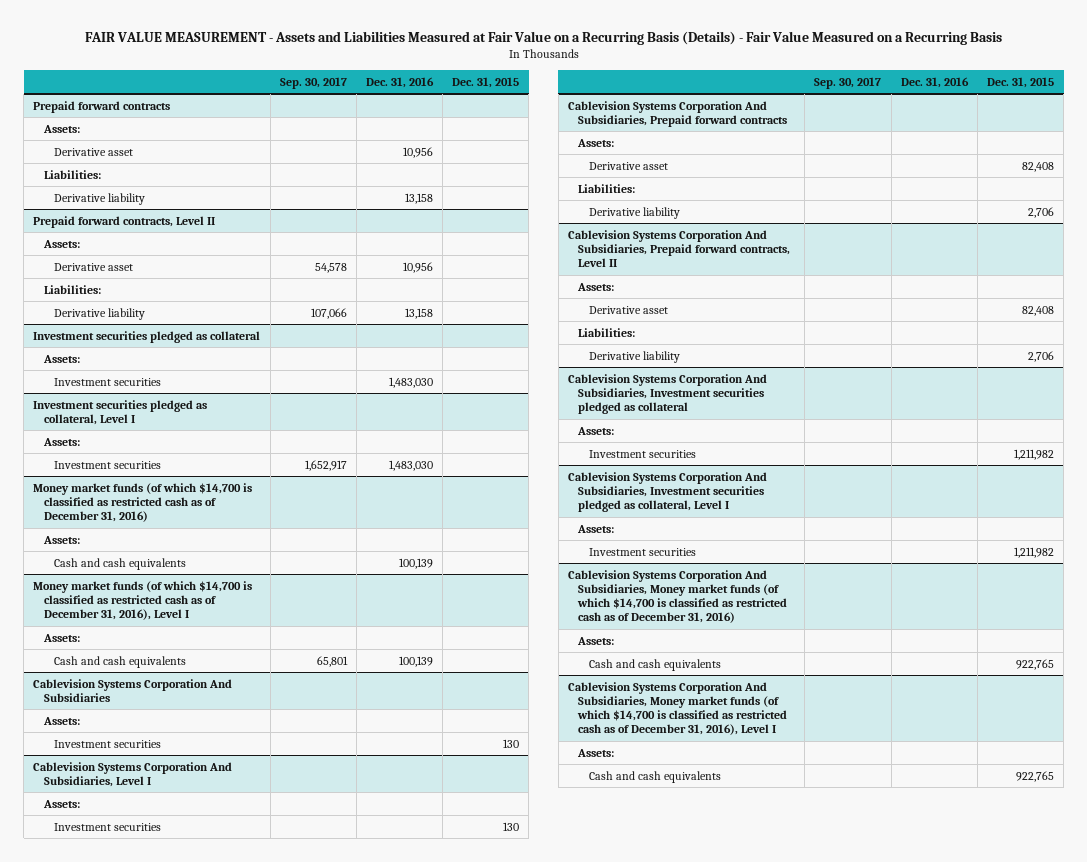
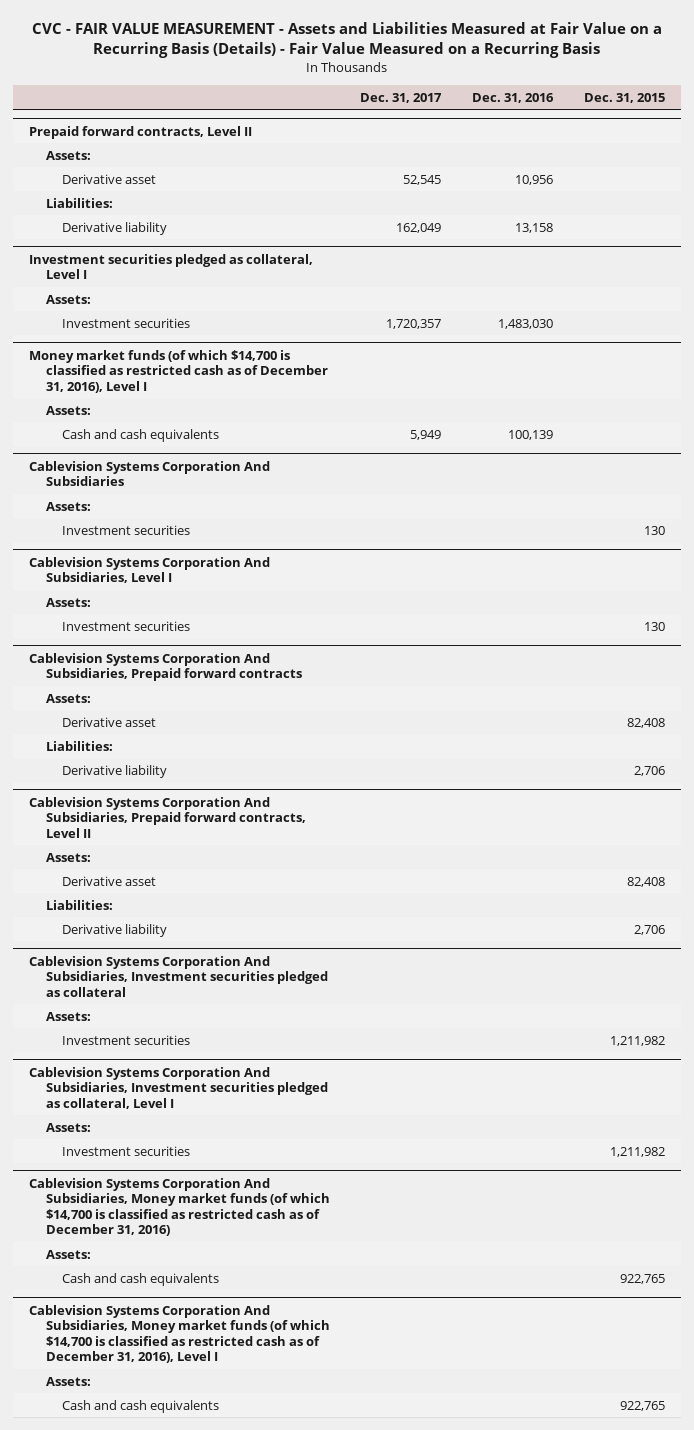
- FAIR VALUE MEASUREMENT - Assets and Liabilities Measured at Fair Value on a Recurring Basis (Details) - Fair Value Measured on a Recurring Basis
+ CVC - FAIR VALUE MEASUREMENT - Assets and Liabilities Measured at Fair Value on a Recurring Basis (Details) - Fair Value Measured on a Recurring Basis
- | Sep. 30, 2017 | Dec. 31, 2016 | Dec. 31, 2015
+ | Dec. 31, 2017 | Dec. 31, 2016 | Dec. 31, 2015
- Prepaid forward contracts
- Assets:
- Derivative asset | | 10,956 |
- Liabilities:
- Derivative liability | | 13,158 |
- Investment securities pledged as collateral
- Assets:
- Investment securities | | 1,483,030 |
- Money market funds (of which $14,700 is classified as restricted cash as of December 31, 2016)
- Assets:
- Cash and cash equivalents | | 100,139 |

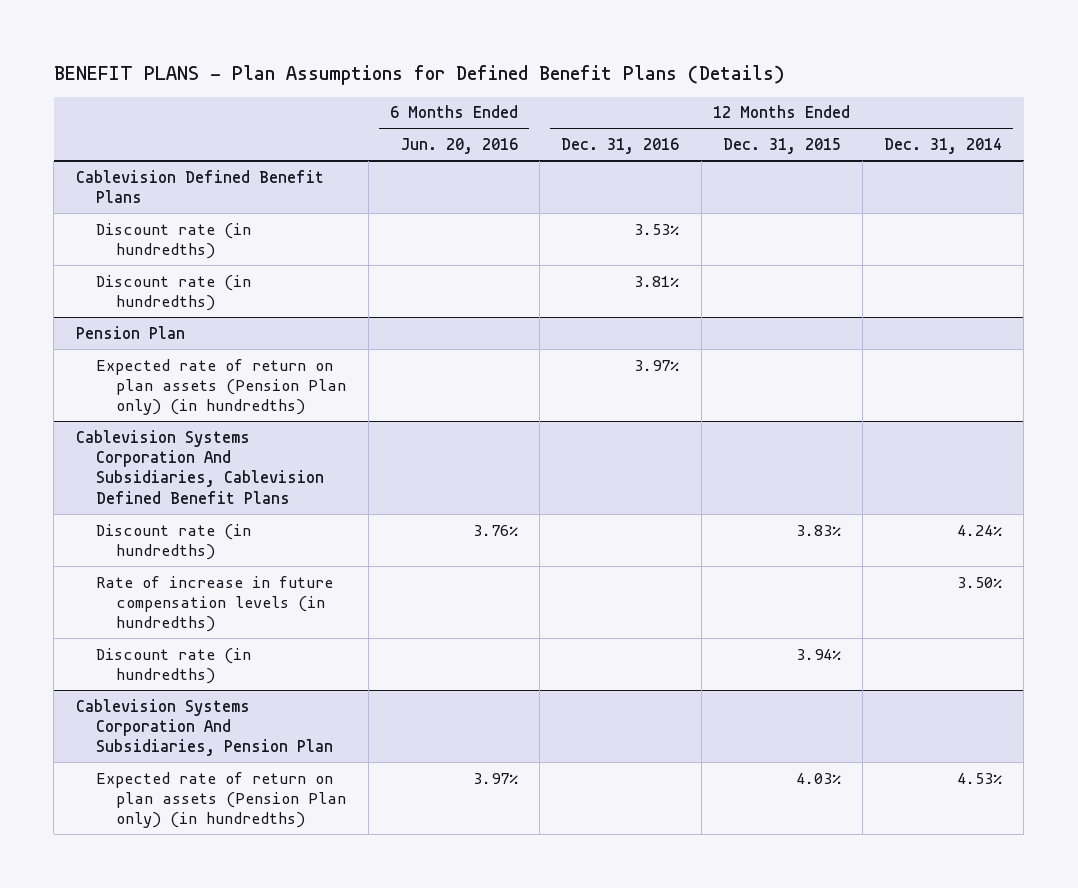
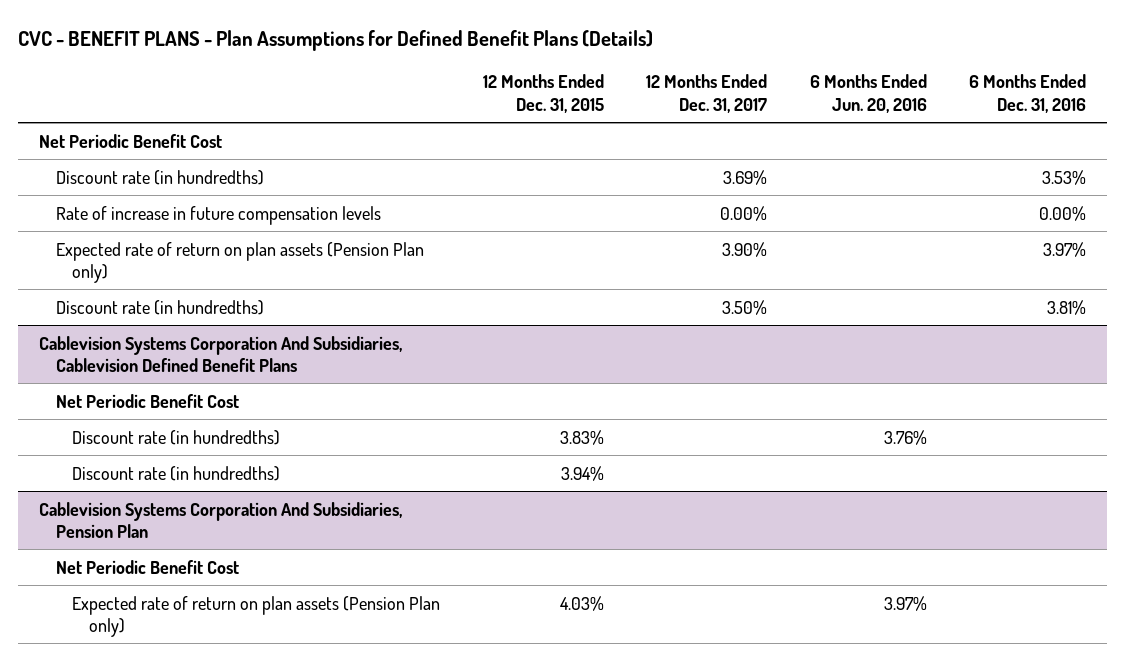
- BENEFIT PLANS - Plan Assumptions for Defined Benefit Plans (Details)
+ CVC - BENEFIT PLANS - Plan Assumptions for Defined Benefit Plans (Details)
- | 6 Months Ended Jun. 20, 2016 | 12 Months Ended Dec. 31, 2016 | 12 Months Ended Dec. 31, 2015 | 12 Months Ended Dec. 31, 2014
+ | 12 Months Ended Dec. 31, 2015 | 12 Months Ended Dec. 31, 2017 | 6 Months Ended Jun. 20, 2016 | 6 Months Ended Dec. 31, 2016
- Cablevision Defined Benefit Plans
- Discount rate (in hundredths) | | 3.53% | |
- Discount rate (in hundredths) | | 3.81% | |
- Pension Plan
- Expected rate of return on plan assets (Pension Plan only) (in hundredths) | | 3.97% | |
+ Net Periodic Benefit Cost
+ Discount rate (in hundredths) | | 3.69% | | 3.53%
+ Rate of increase in future compensation levels | | 0.00% | | 0.00%
+ Expected rate of return on plan assets (Pension Plan only) | | 3.90% | | 3.97%
+ Discount rate (in hundredths) | | 3.50% | | 3.81%
@ Cablevision Systems Corporation And Subsidiaries, Cablevision Defined Benefit Plans
+ Net Periodic Benefit Cost
- Rate of increase in future compensation levels (in hundredths) | | | | 3.50%
@ Cablevision Systems Corporation And Subsidiaries, Pension Plan
- Expected rate of return on plan assets (Pension Plan only) (in hundredths) | 3.97% | | 4.03% | 4.53%
+ Net Periodic Benefit Cost
+ Expected rate of return on plan assets (Pension Plan only) | 4.03% | | 3.97% |

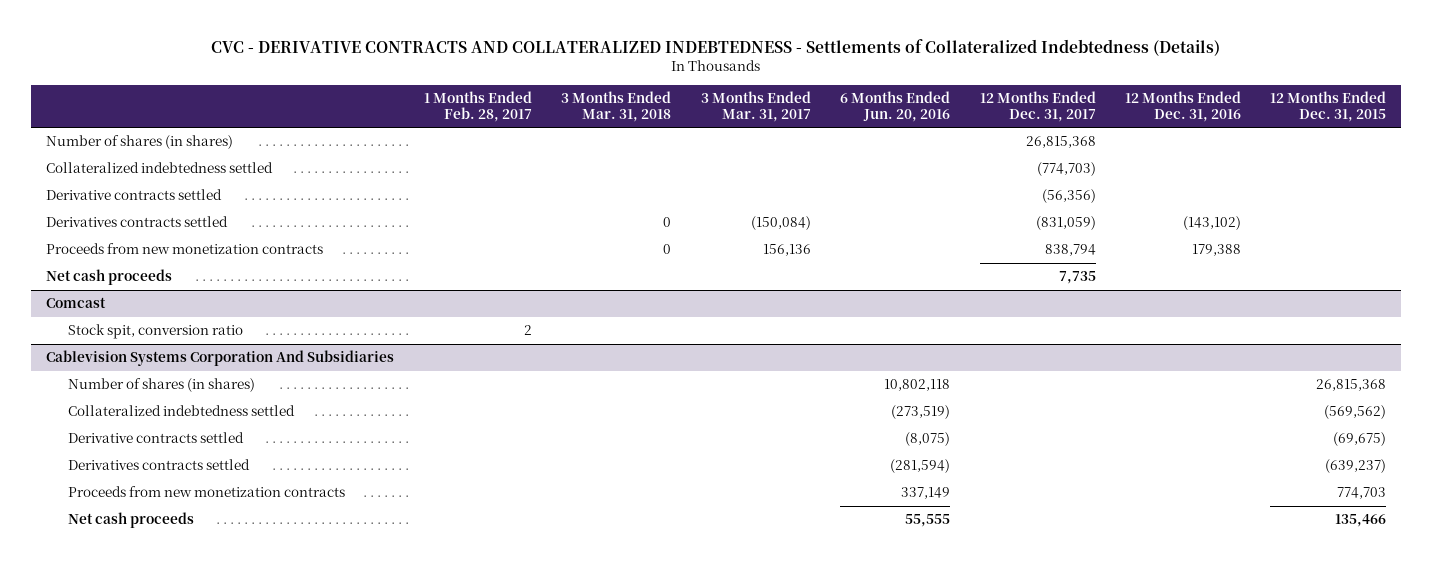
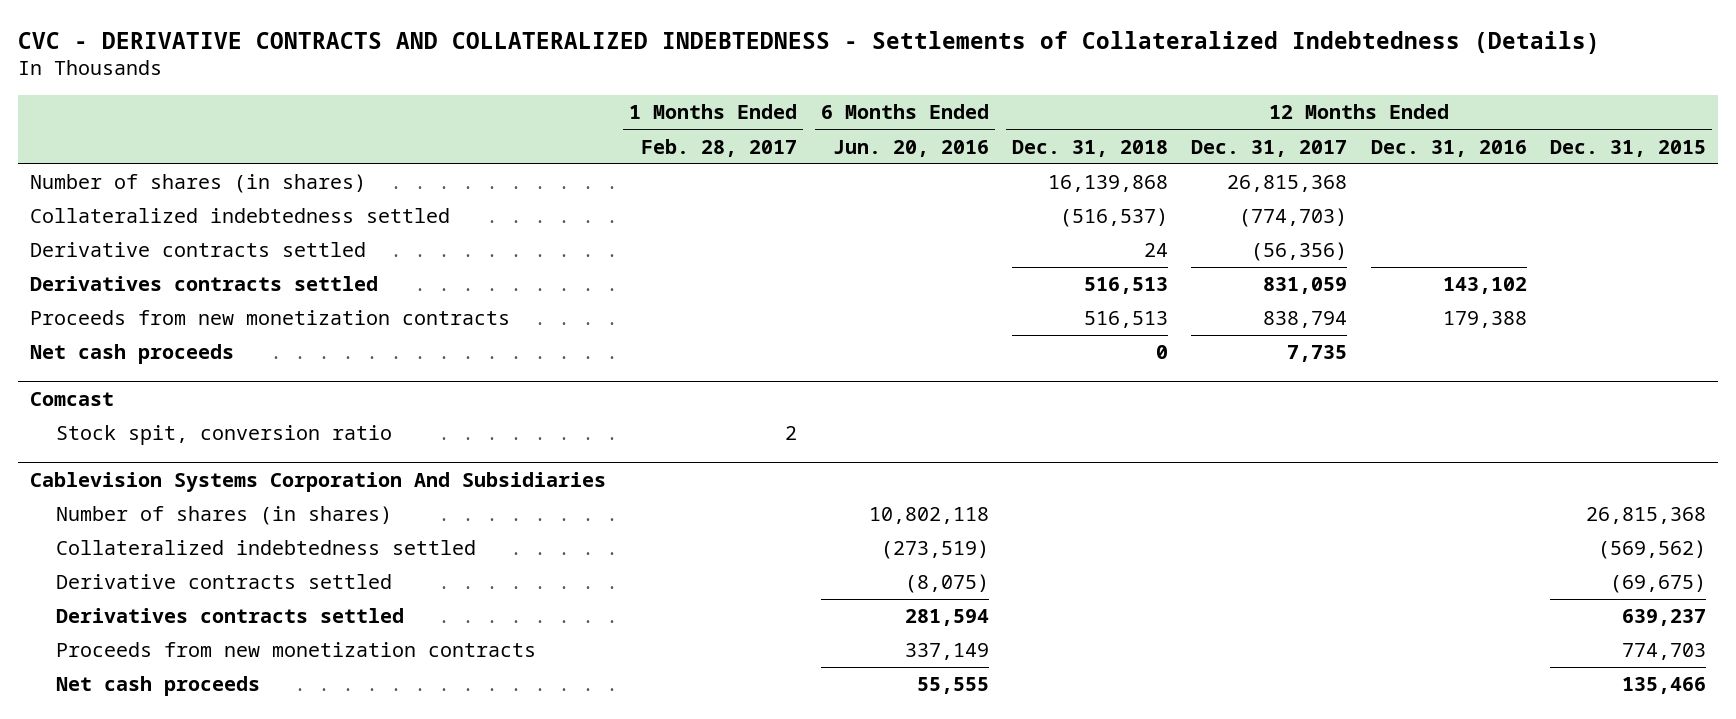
- | 1 Months Ended Feb. 28, 2017 | 3 Months Ended Mar. 31, 2018 | 3 Months Ended Mar. 31, 2017 | 6 Months Ended Jun. 20, 2016 | 12 Months Ended Dec. 31, 2017 | 12 Months Ended Dec. 31, 2016 | 12 Months Ended Dec. 31, 2015
+ | 1 Months Ended Feb. 28, 2017 | 6 Months Ended Jun. 20, 2016 | 12 Months Ended Dec. 31, 2018 | 12 Months Ended Dec. 31, 2017 | 12 Months Ended Dec. 31, 2016 | 12 Months Ended Dec. 31, 2015
- Derivatives contracts settled | | 0 | (150,084) | | (831,059) | (143,102) |
+ Derivatives contracts settled | | | 516,513 | 831,059 | 143,102 |
@ Cablevision Systems Corporation And Subsidiaries
- Derivatives contracts settled | | | | (281,594) | | | (639,237)
+ Derivatives contracts settled | | 281,594 | | | | 639,237

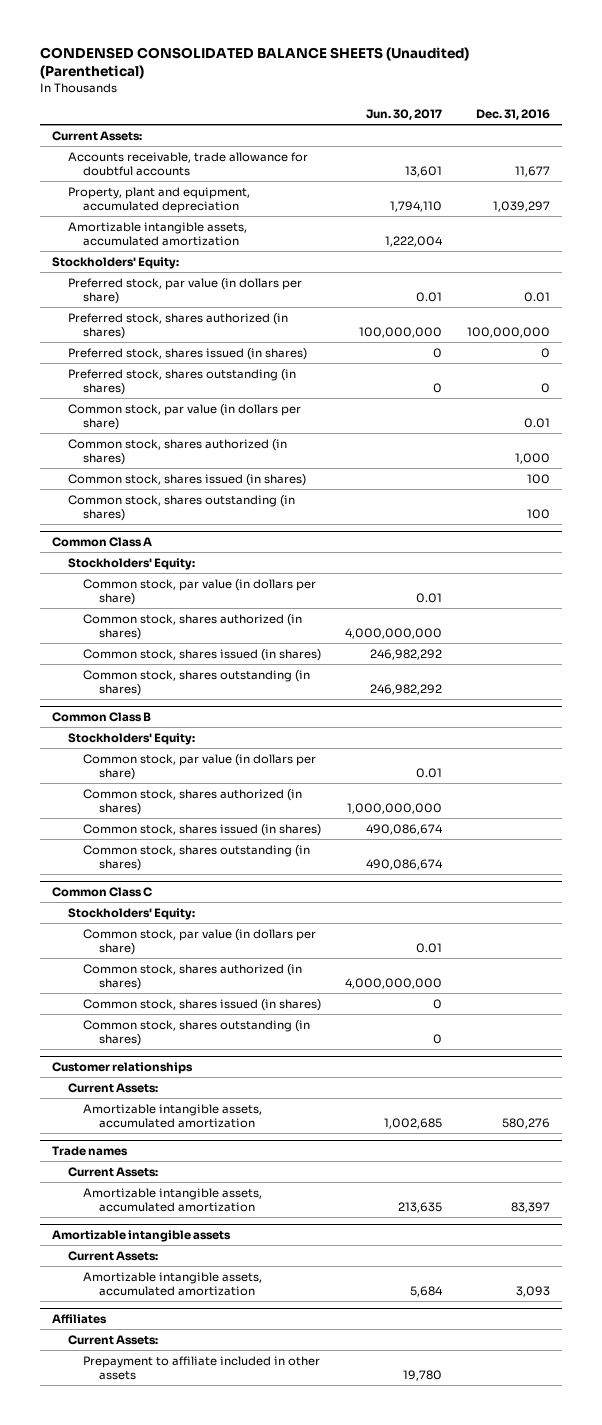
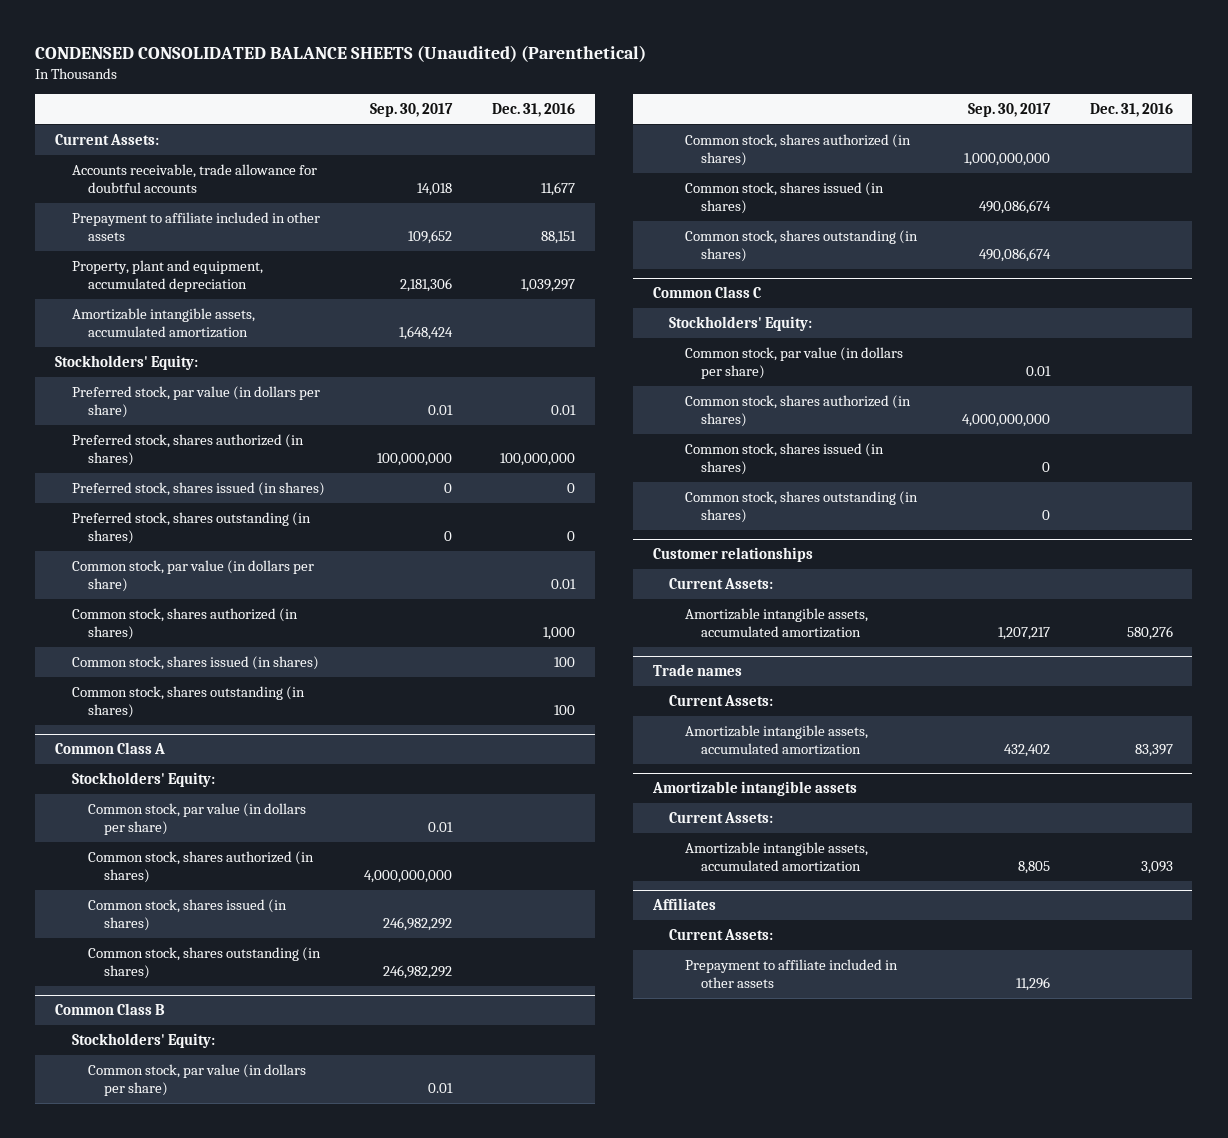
- | Jun. 30, 2017 | Dec. 31, 2016
+ | Sep. 30, 2017 | Dec. 31, 2016
+ Prepayment to affiliate included in other assets | 109,652 | 88,151

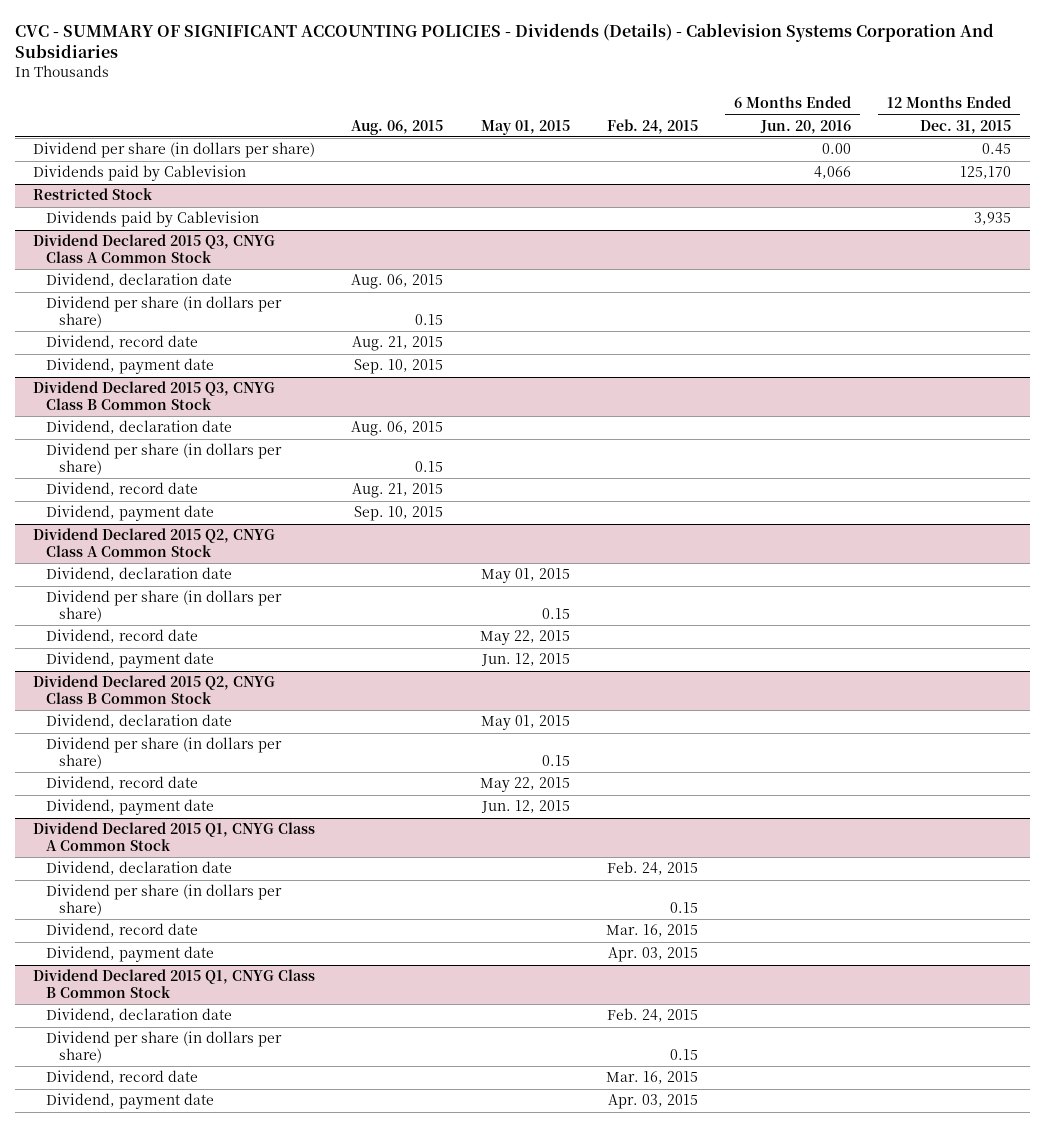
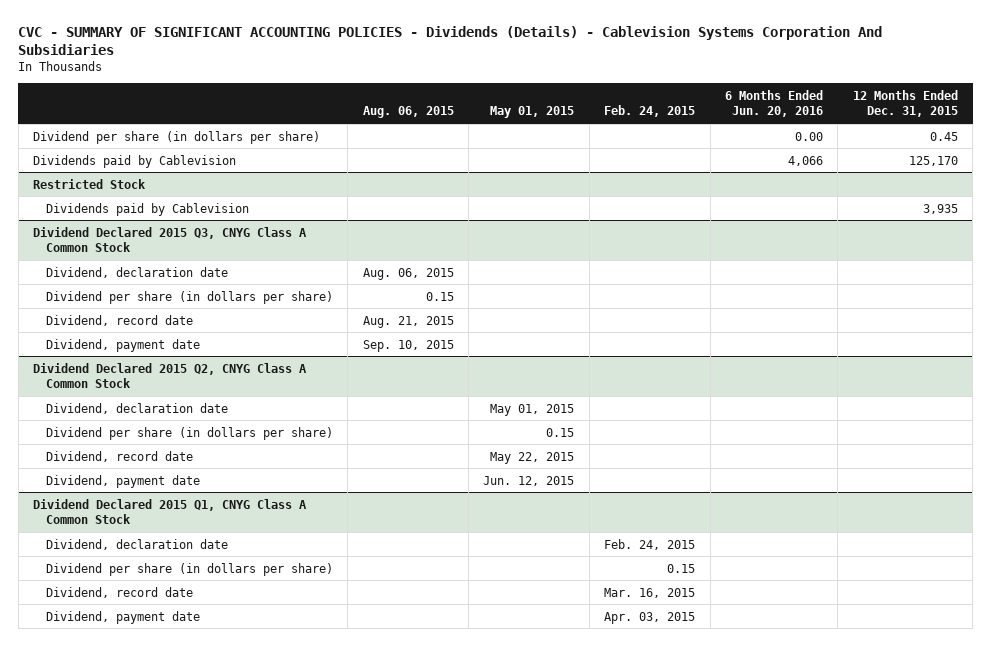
- Dividend Declared 2015 Q3, CNYG Class B Common Stock
- Dividend, declaration date | Aug. 06, 2015 | | | |
- Dividend per share (in dollars per share) | 0.15 | | | |
- Dividend, record date | Aug. 21, 2015 | | | |
- Dividend, payment date | Sep. 10, 2015 | | | |
- Dividend Declared 2015 Q2, CNYG Class B Common Stock
- Dividend, declaration date | | May 01, 2015 | | |
- Dividend per share (in dollars per share) | | 0.15 | | |
- Dividend, record date | | May 22, 2015 | | |
- Dividend, payment date | | Jun. 12, 2015 | | |
- Dividend Declared 2015 Q1, CNYG Class B Common Stock
- Dividend, declaration date | | | Feb. 24, 2015 | |
- Dividend per share (in dollars per share) | | | 0.15 | |
- Dividend, record date | | | Mar. 16, 2015 | |
- Dividend, payment date | | | Apr. 03, 2015 | |

